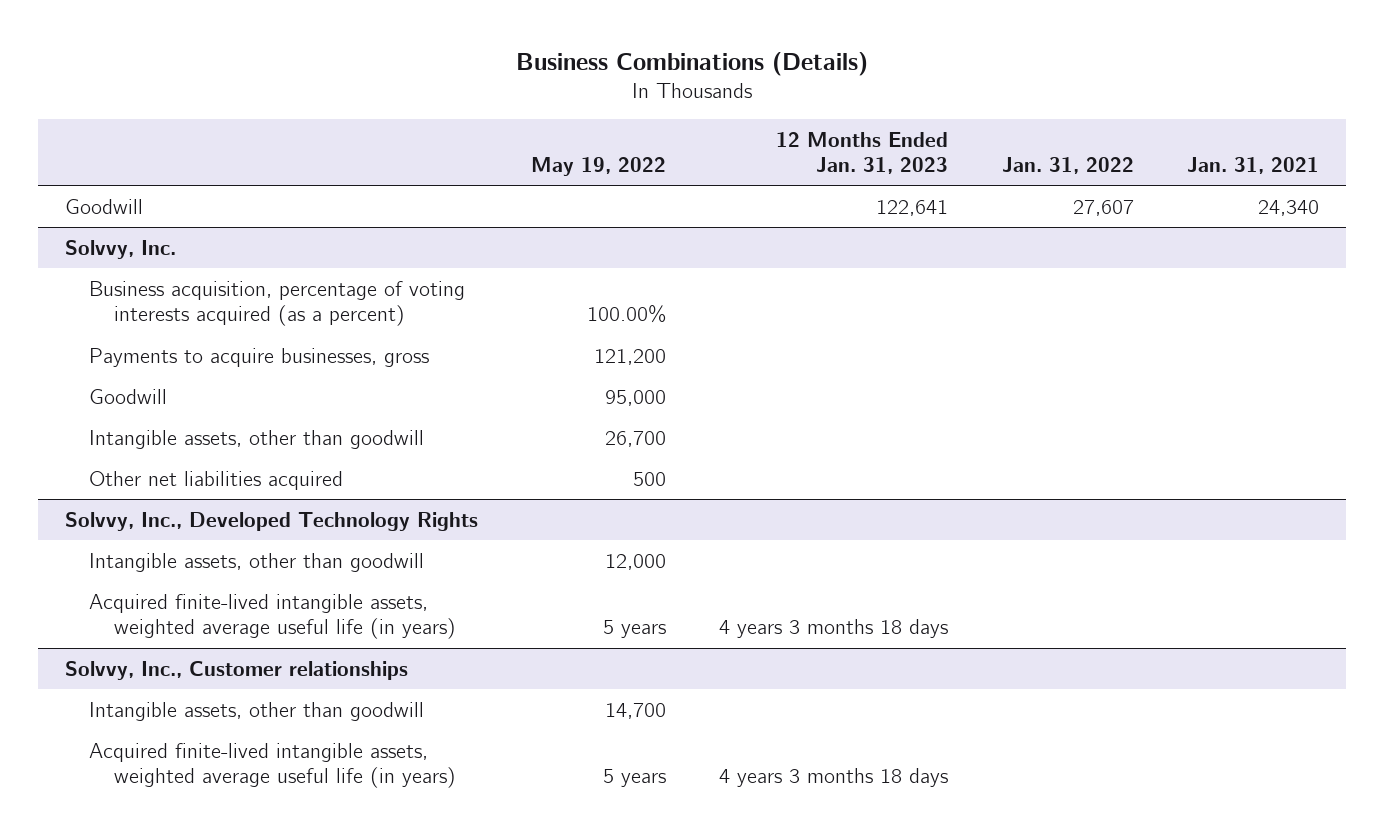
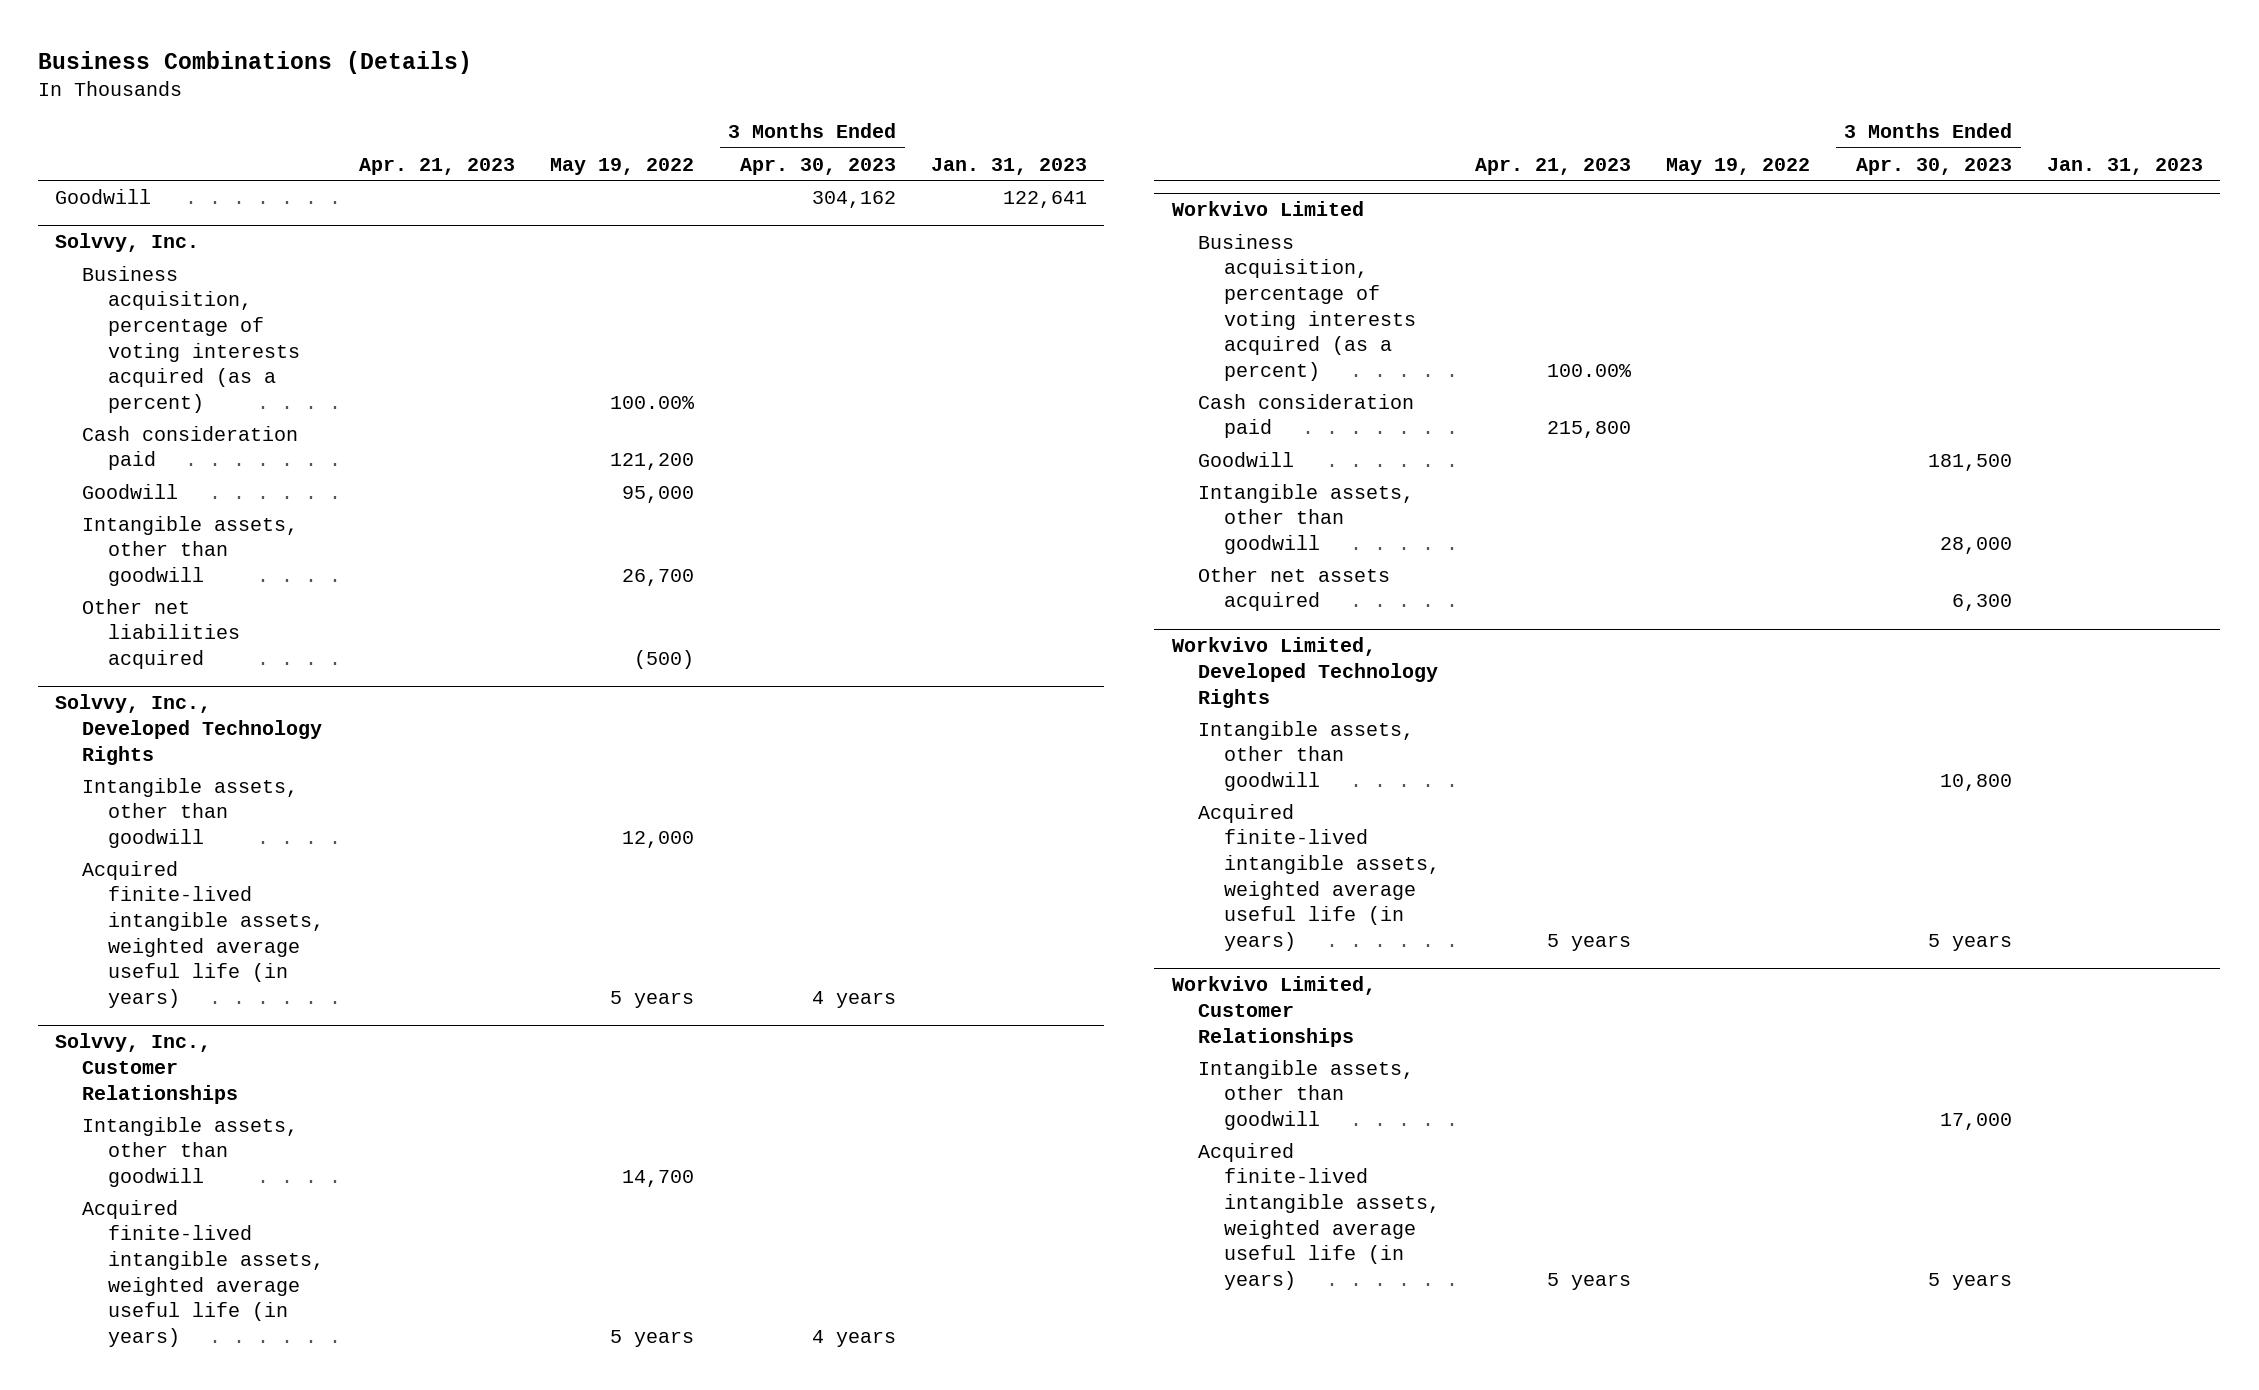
- | May 19, 2022 | 12 Months Ended Jan. 31, 2023 | Jan. 31, 2022 | Jan. 31, 2021
+ | Apr. 21, 2023 | May 19, 2022 | 3 Months Ended Apr. 30, 2023 | Jan. 31, 2023
@ Solvvy, Inc.
- Payments to acquire businesses, gross | 121,200 | | |
+ Cash consideration paid | | 121,200 | |
- Other net liabilities acquired | 500 | | |
+ Other net liabilities acquired | | (500) | |
- Solvvy, Inc., Customer relationships
+ Solvvy, Inc., Customer Relationships
+ Workvivo Limited
+ Business acquisition, percentage of voting interests acquired (as a percent) | 100.00% | | |
+ Cash consideration paid | 215,800 | | |
+ Goodwill | | | 181,500 |
+ Intangible assets, other than goodwill | | | 28,000 |
+ Other net assets acquired | | | 6,300 |
+ Workvivo Limited, Developed Technology Rights
+ Intangible assets, other than goodwill | | | 10,800 |
+ Acquired finite-lived intangible assets, weighted average useful life (in years) | 5 years | | 5 years |
+ Workvivo Limited, Customer Relationships
+ Intangible assets, other than goodwill | | | 17,000 |
+ Acquired finite-lived intangible assets, weighted average useful life (in years) | 5 years | | 5 years |

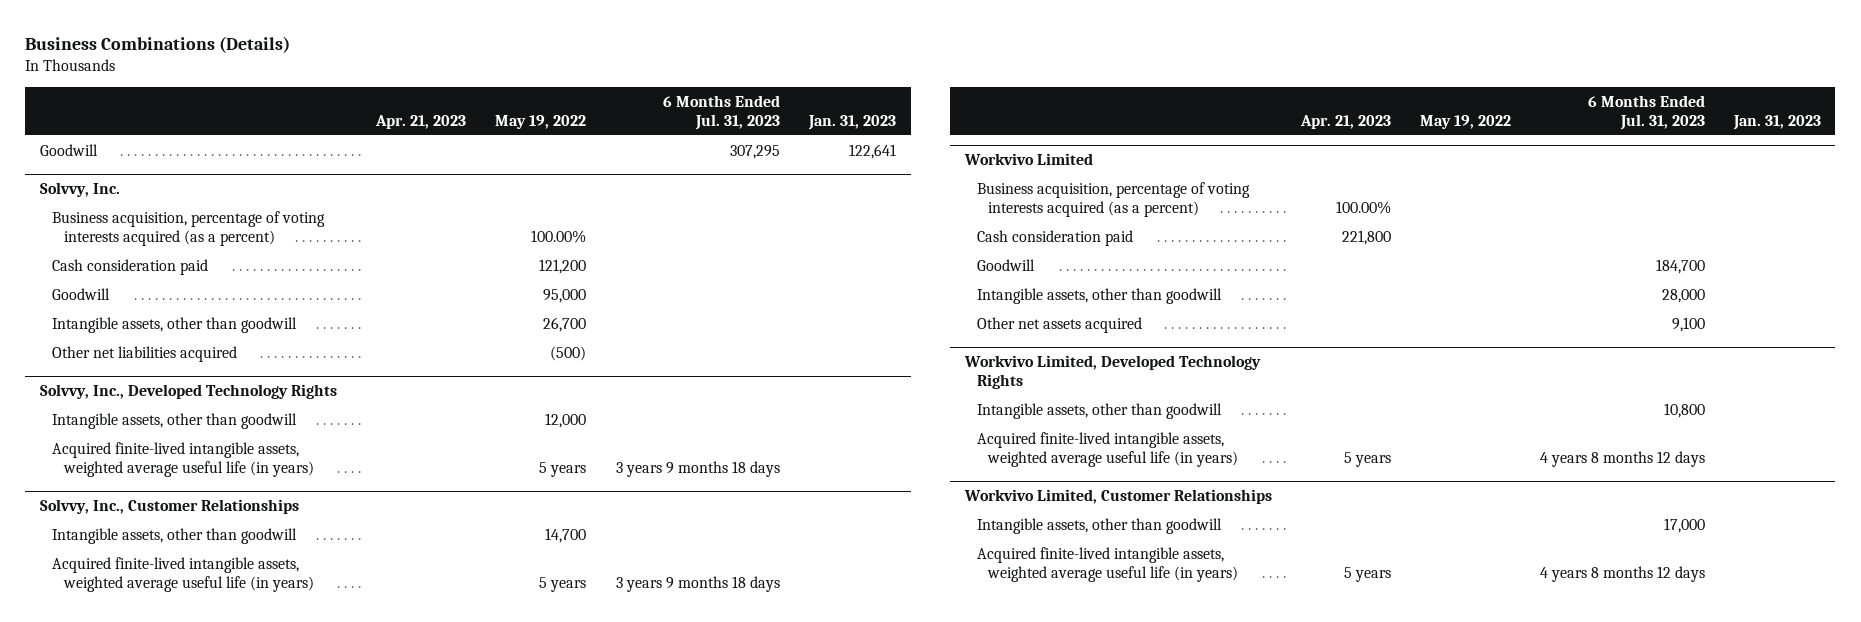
- | Apr. 21, 2023 | May 19, 2022 | 3 Months Ended Apr. 30, 2023 | Jan. 31, 2023
+ | Apr. 21, 2023 | May 19, 2022 | 6 Months Ended Jul. 31, 2023 | Jan. 31, 2023
@ Workvivo Limited
- Cash consideration paid | 215,800 | | |
+ Cash consideration paid | 221,800 | | |

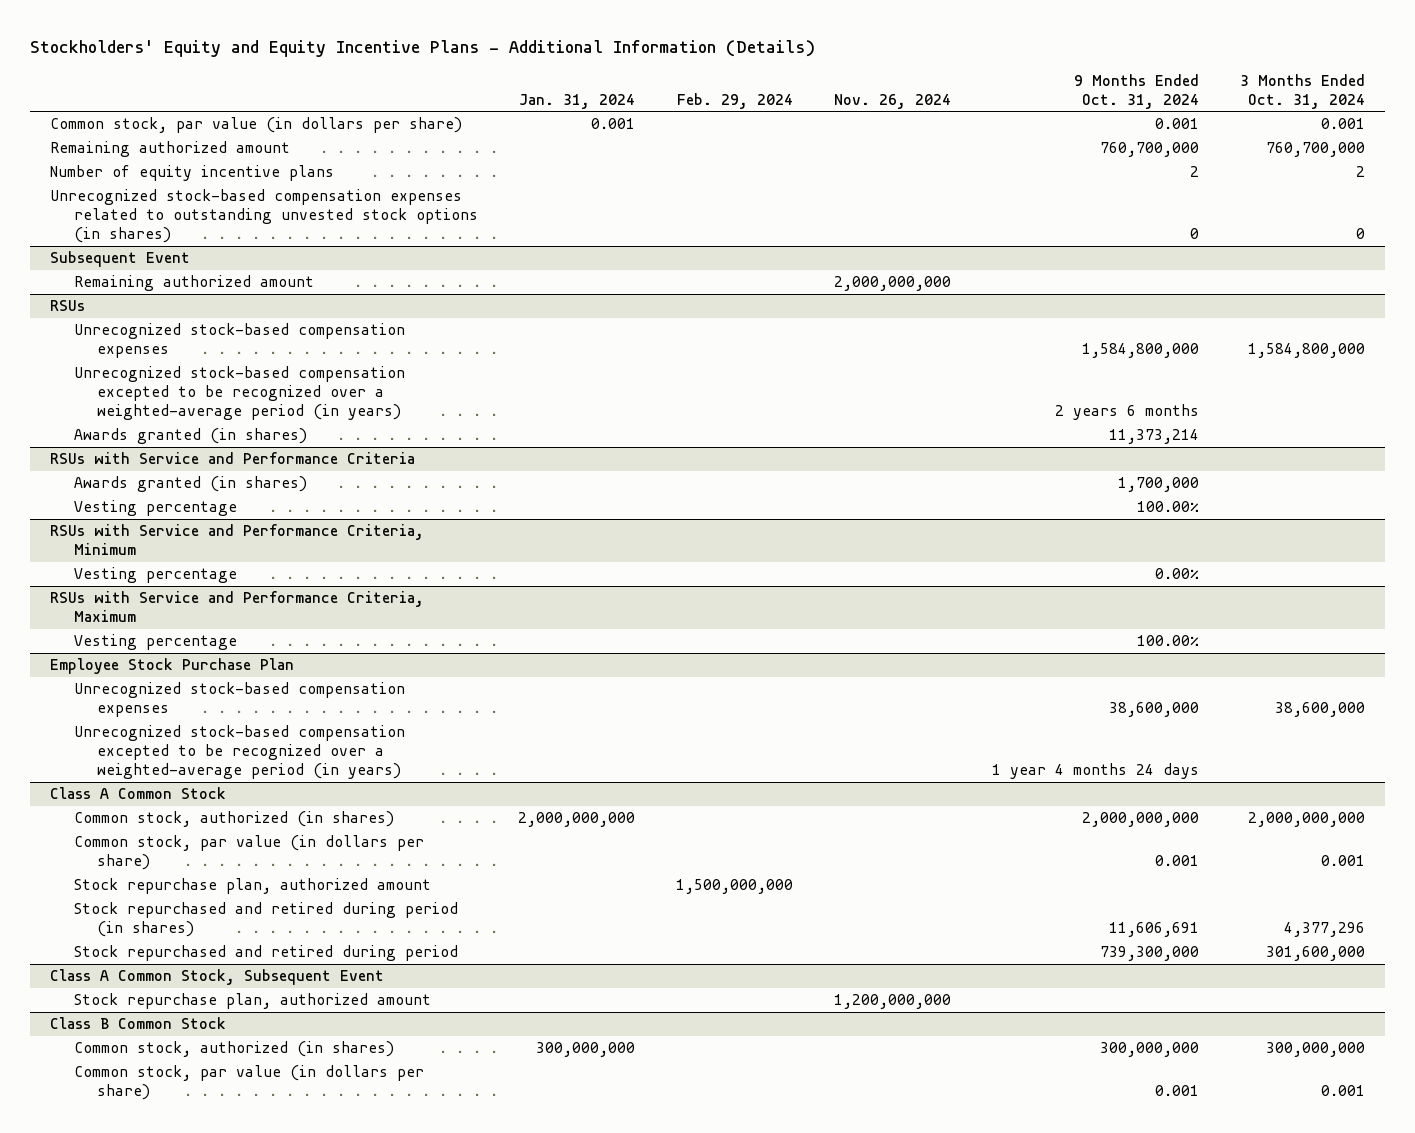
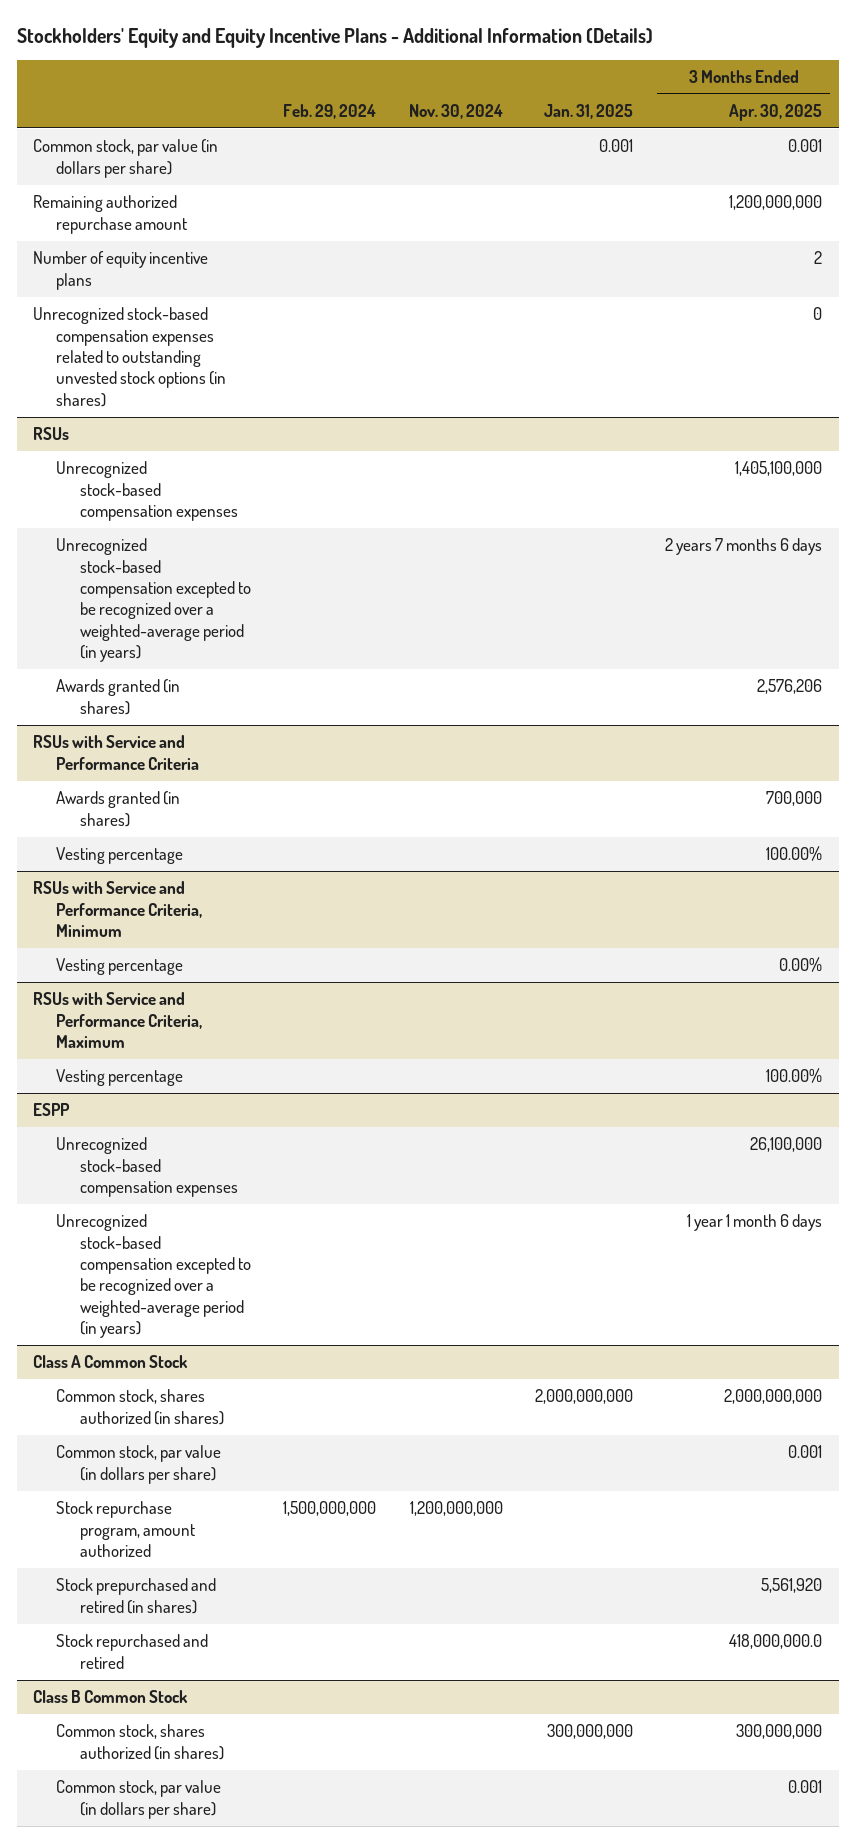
- | Jan. 31, 2024 | Feb. 29, 2024 | Nov. 26, 2024 | 9 Months Ended Oct. 31, 2024 | 3 Months Ended Oct. 31, 2024
+ | Feb. 29, 2024 | Nov. 30, 2024 | Jan. 31, 2025 | 3 Months Ended Apr. 30, 2025
- Remaining authorized amount | | | | 760,700,000 | 760,700,000
+ Remaining authorized repurchase amount | | | | 1,200,000,000
- Subsequent Event
- Remaining authorized amount | | | 2,000,000,000 | |
- Employee Stock Purchase Plan
+ ESPP
@ Class A Common Stock
- Common stock, authorized (in shares) | 2,000,000,000 | | | 2,000,000,000 | 2,000,000,000
+ Common stock, shares authorized (in shares) | | | 2,000,000,000 | 2,000,000,000
- Stock repurchase plan, authorized amount | | 1,500,000,000 | | |
- Stock repurchased and retired during period (in shares) | | | | 11,606,691 | 4,377,296
- Stock repurchased and retired during period | | | | 739,300,000 | 301,600,000
- Class A Common Stock, Subsequent Event
- Stock repurchase plan, authorized amount | | | 1,200,000,000 | |
@ Class A Common Stock
+ Stock repurchase program, amount authorized | 1,500,000,000 | 1,200,000,000 | |
+ Stock prepurchased and retired (in shares) | | | | 5,561,920
+ Stock repurchased and retired | | | | 418,000,000.0
@ Class B Common Stock
- Common stock, authorized (in shares) | 300,000,000 | | | 300,000,000 | 300,000,000
+ Common stock, shares authorized (in shares) | | | 300,000,000 | 300,000,000

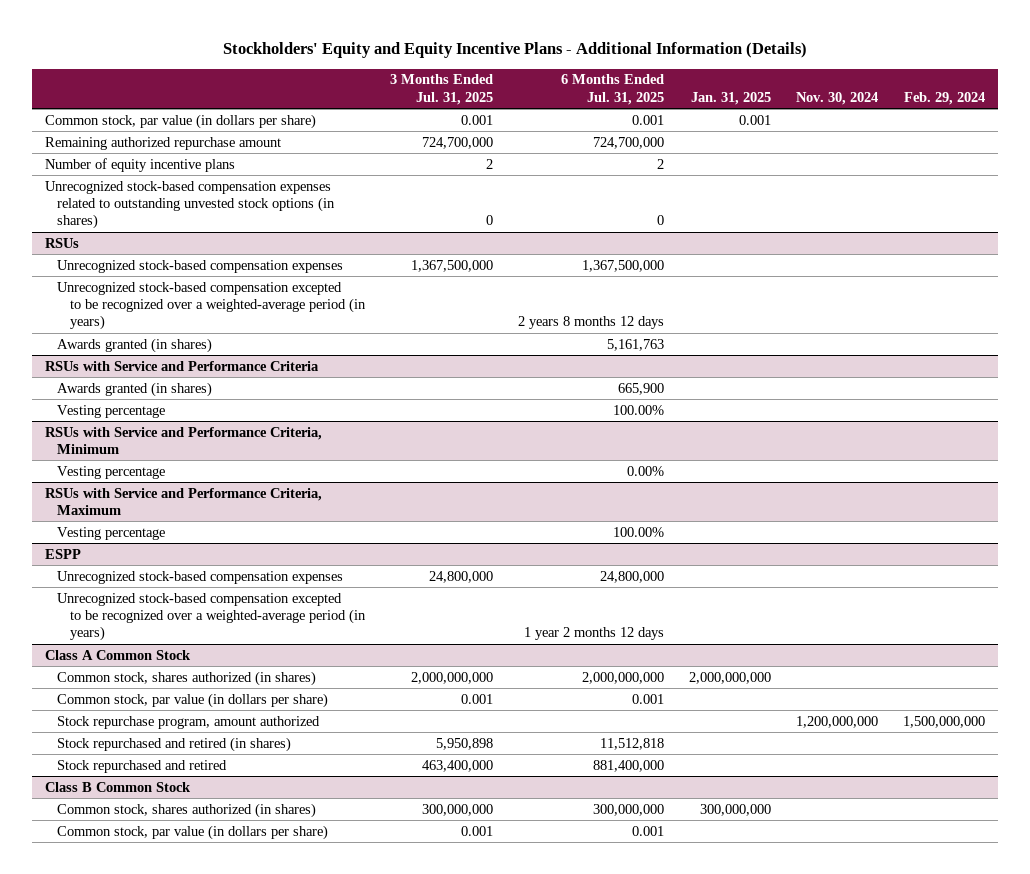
- | Feb. 29, 2024 | Nov. 30, 2024 | Jan. 31, 2025 | 3 Months Ended Apr. 30, 2025
+ | 3 Months Ended Jul. 31, 2025 | 6 Months Ended Jul. 31, 2025 | Jan. 31, 2025 | Nov. 30, 2024 | Feb. 29, 2024
@ Class A Common Stock
- Stock prepurchased and retired (in shares) | | | | 5,561,920
+ Stock repurchased and retired (in shares) | 5,950,898 | 11,512,818 | | |

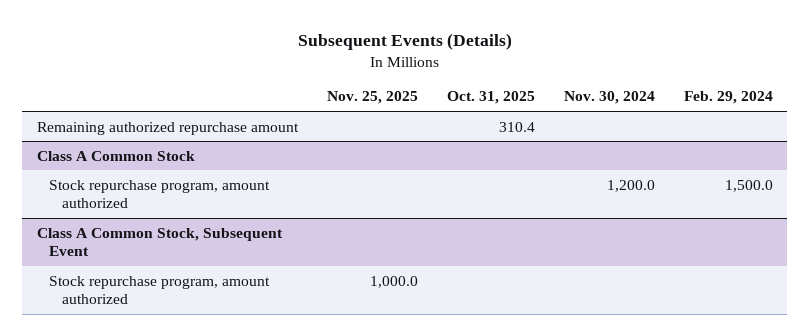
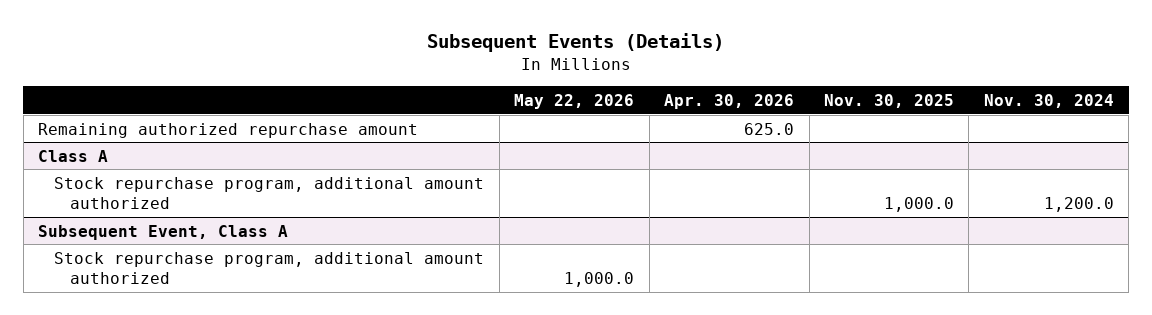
- | Nov. 25, 2025 | Oct. 31, 2025 | Nov. 30, 2024 | Feb. 29, 2024
+ | May 22, 2026 | Apr. 30, 2026 | Nov. 30, 2025 | Nov. 30, 2024
- Class A Common Stock
- Stock repurchase program, amount authorized | | | 1,200.0 | 1,500.0
- Class A Common Stock, Subsequent Event
- Stock repurchase program, amount authorized | 1,000.0 | | |
+ Class A
+ Stock repurchase program, additional amount authorized | | | 1,000.0 | 1,200.0
+ Subsequent Event, Class A
+ Stock repurchase program, additional amount authorized | 1,000.0 | | |

